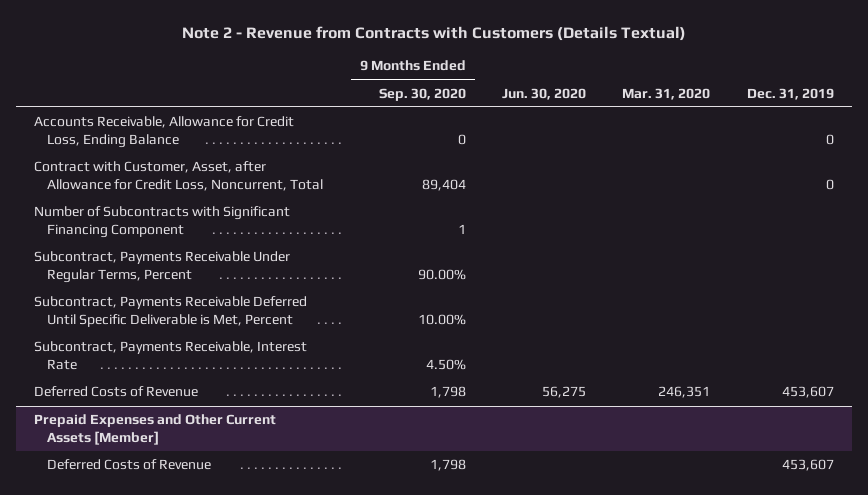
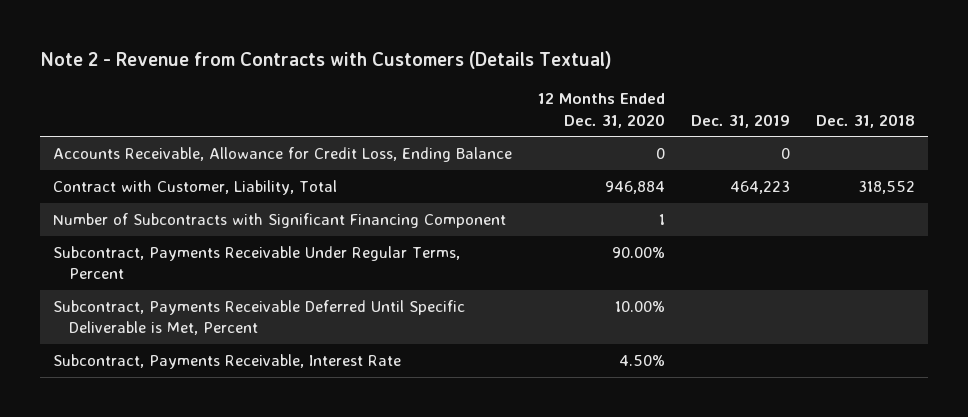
- | 9 Months Ended Sep. 30, 2020 | Jun. 30, 2020 | Mar. 31, 2020 | Dec. 31, 2019
+ | 12 Months Ended Dec. 31, 2020 | Dec. 31, 2019 | Dec. 31, 2018
- Contract with Customer, Asset, after Allowance for Credit Loss, Noncurrent, Total | 89,404 | | | 0
+ Contract with Customer, Liability, Total | 946,884 | 464,223 | 318,552
- Deferred Costs of Revenue | 1,798 | 56,275 | 246,351 | 453,607
- Prepaid Expenses and Other Current Assets [Member]
- Deferred Costs of Revenue | 1,798 | | | 453,607

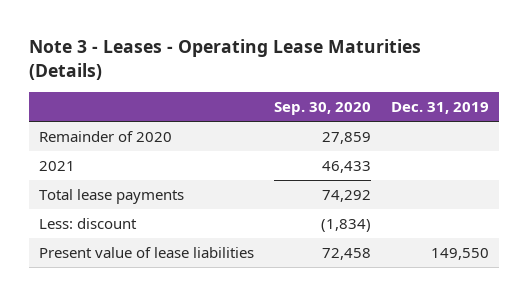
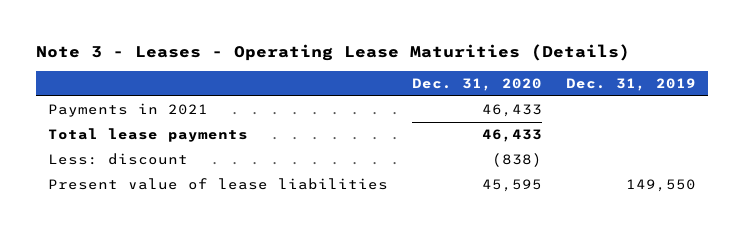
- | Sep. 30, 2020 | Dec. 31, 2019
+ | Dec. 31, 2020 | Dec. 31, 2019
- Remainder of 2020 | 27,859 |
- 2021 | 46,433 |
+ Payments in 2021 | 46,433 |

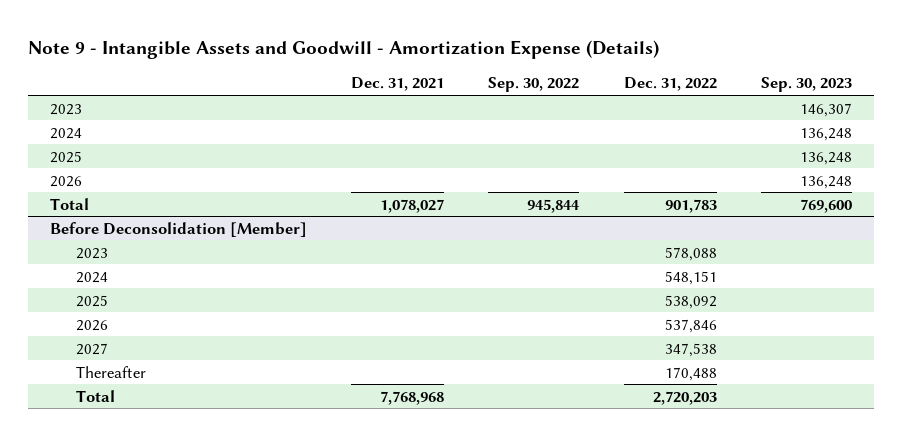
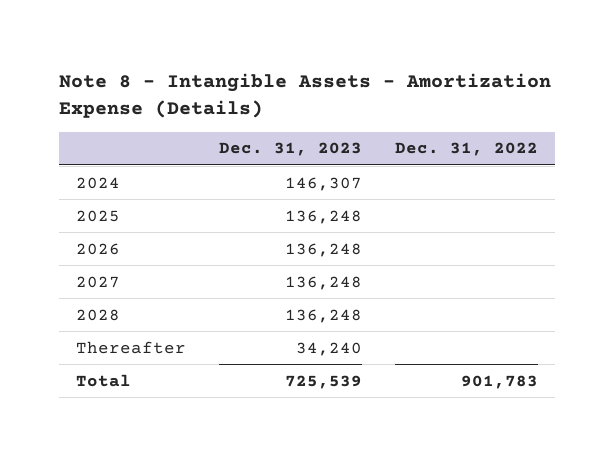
- Note 9 - Intangible Assets and Goodwill - Amortization Expense (Details)
+ Note 8 - Intangible Assets - Amortization Expense (Details)
- | Dec. 31, 2021 | Sep. 30, 2022 | Dec. 31, 2022 | Sep. 30, 2023
+ | Dec. 31, 2023 | Dec. 31, 2022
- 2023 | | | | 146,307
+ 2027 | 136,248 |
+ 2028 | 136,248 |
+ Thereafter | 34,240 |
- Before Deconsolidation [Member]
- 2023 | | | 578,088 |
- 2024 | | | 548,151 |
- 2025 | | | 538,092 |
- 2026 | | | 537,846 |
- 2027 | | | 347,538 |
- Thereafter | | | 170,488 |
- Total | 7,768,968 | | 2,720,203 |

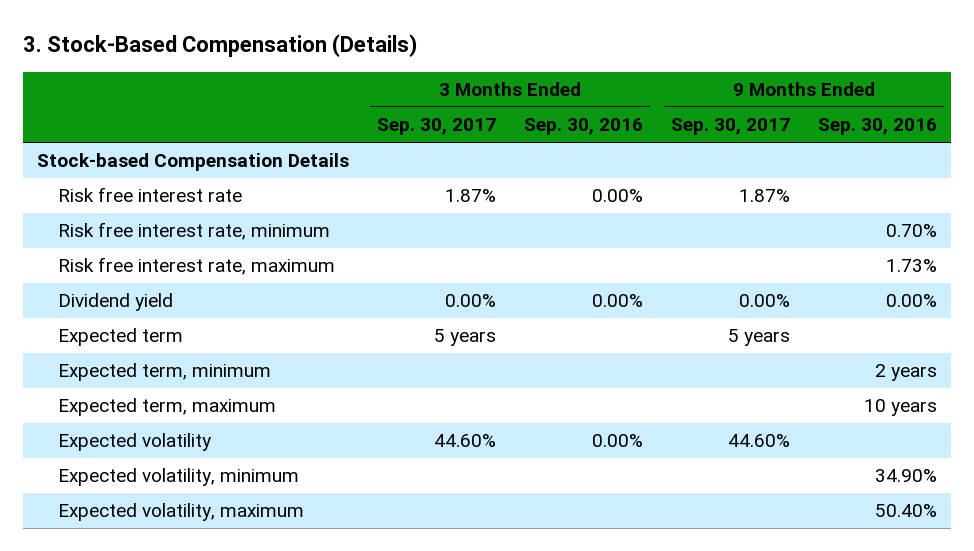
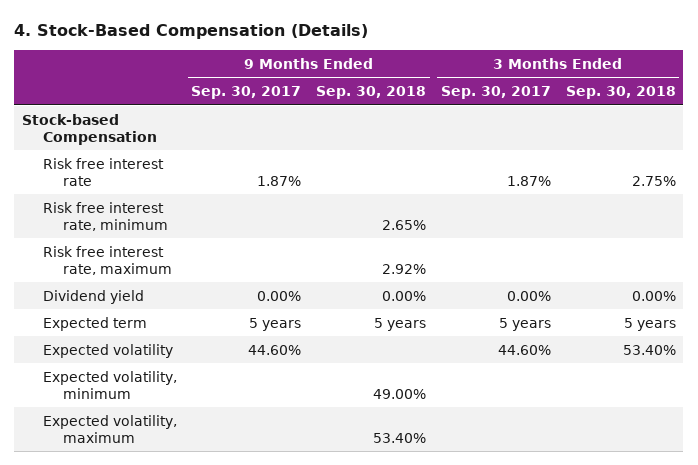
- 3. Stock-Based Compensation (Details)
+ 4. Stock-Based Compensation (Details)
- | 3 Months Ended Sep. 30, 2017 | 3 Months Ended Sep. 30, 2016 | 9 Months Ended Sep. 30, 2017 | 9 Months Ended Sep. 30, 2016
+ | 9 Months Ended Sep. 30, 2017 | 9 Months Ended Sep. 30, 2018 | 3 Months Ended Sep. 30, 2017 | 3 Months Ended Sep. 30, 2018
- Stock-based Compensation Details
+ Stock-based Compensation
- Expected term, minimum | | | | 2 years
- Expected term, maximum | | | | 10 years

